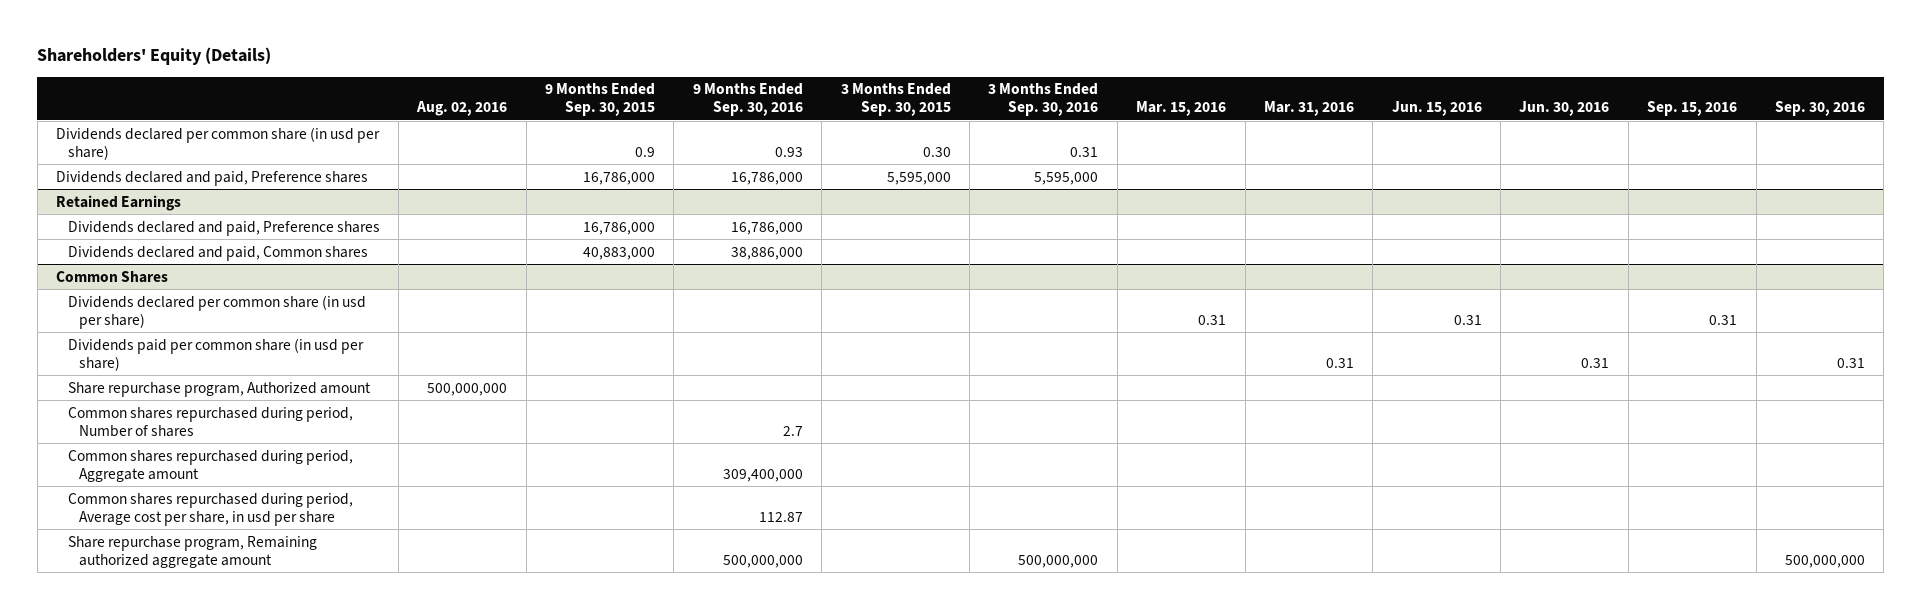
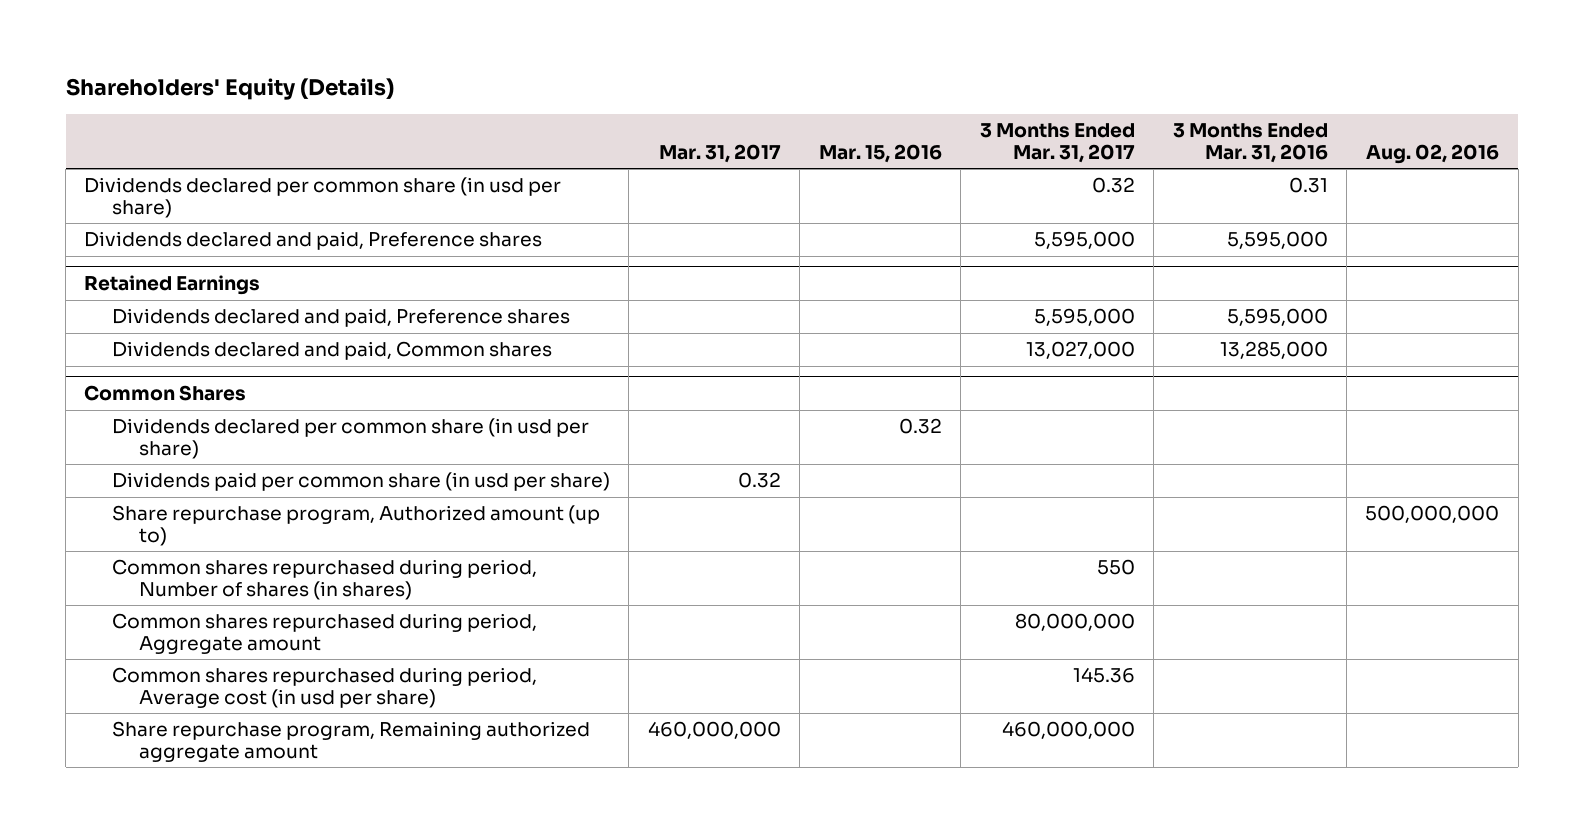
- | Aug. 02, 2016 | 9 Months Ended Sep. 30, 2015 | 9 Months Ended Sep. 30, 2016 | 3 Months Ended Sep. 30, 2015 | 3 Months Ended Sep. 30, 2016 | Mar. 15, 2016 | Mar. 31, 2016 | Jun. 15, 2016 | Jun. 30, 2016 | Sep. 15, 2016 | Sep. 30, 2016
+ | Mar. 31, 2017 | Mar. 15, 2016 | 3 Months Ended Mar. 31, 2017 | 3 Months Ended Mar. 31, 2016 | Aug. 02, 2016
@ Common Shares
- Dividends declared per common share (in usd per share) | | | | | | 0.31 | | 0.31 | | 0.31 |
+ Dividends declared per common share (in usd per share) | | 0.32 | | |
- Share repurchase program, Authorized amount | 500,000,000 | | | | | | | | | |
- Common shares repurchased during period, Number of shares | | | 2.7 | | | | | | | |
+ Share repurchase program, Authorized amount (up to) | | | | | 500,000,000
+ Common shares repurchased during period, Number of shares (in shares) | | | 550 | |
- Common shares repurchased during period, Average cost per share, in usd per share | | | 112.87 | | | | | | | |
+ Common shares repurchased during period, Average cost (in usd per share) | | | 145.36 | |

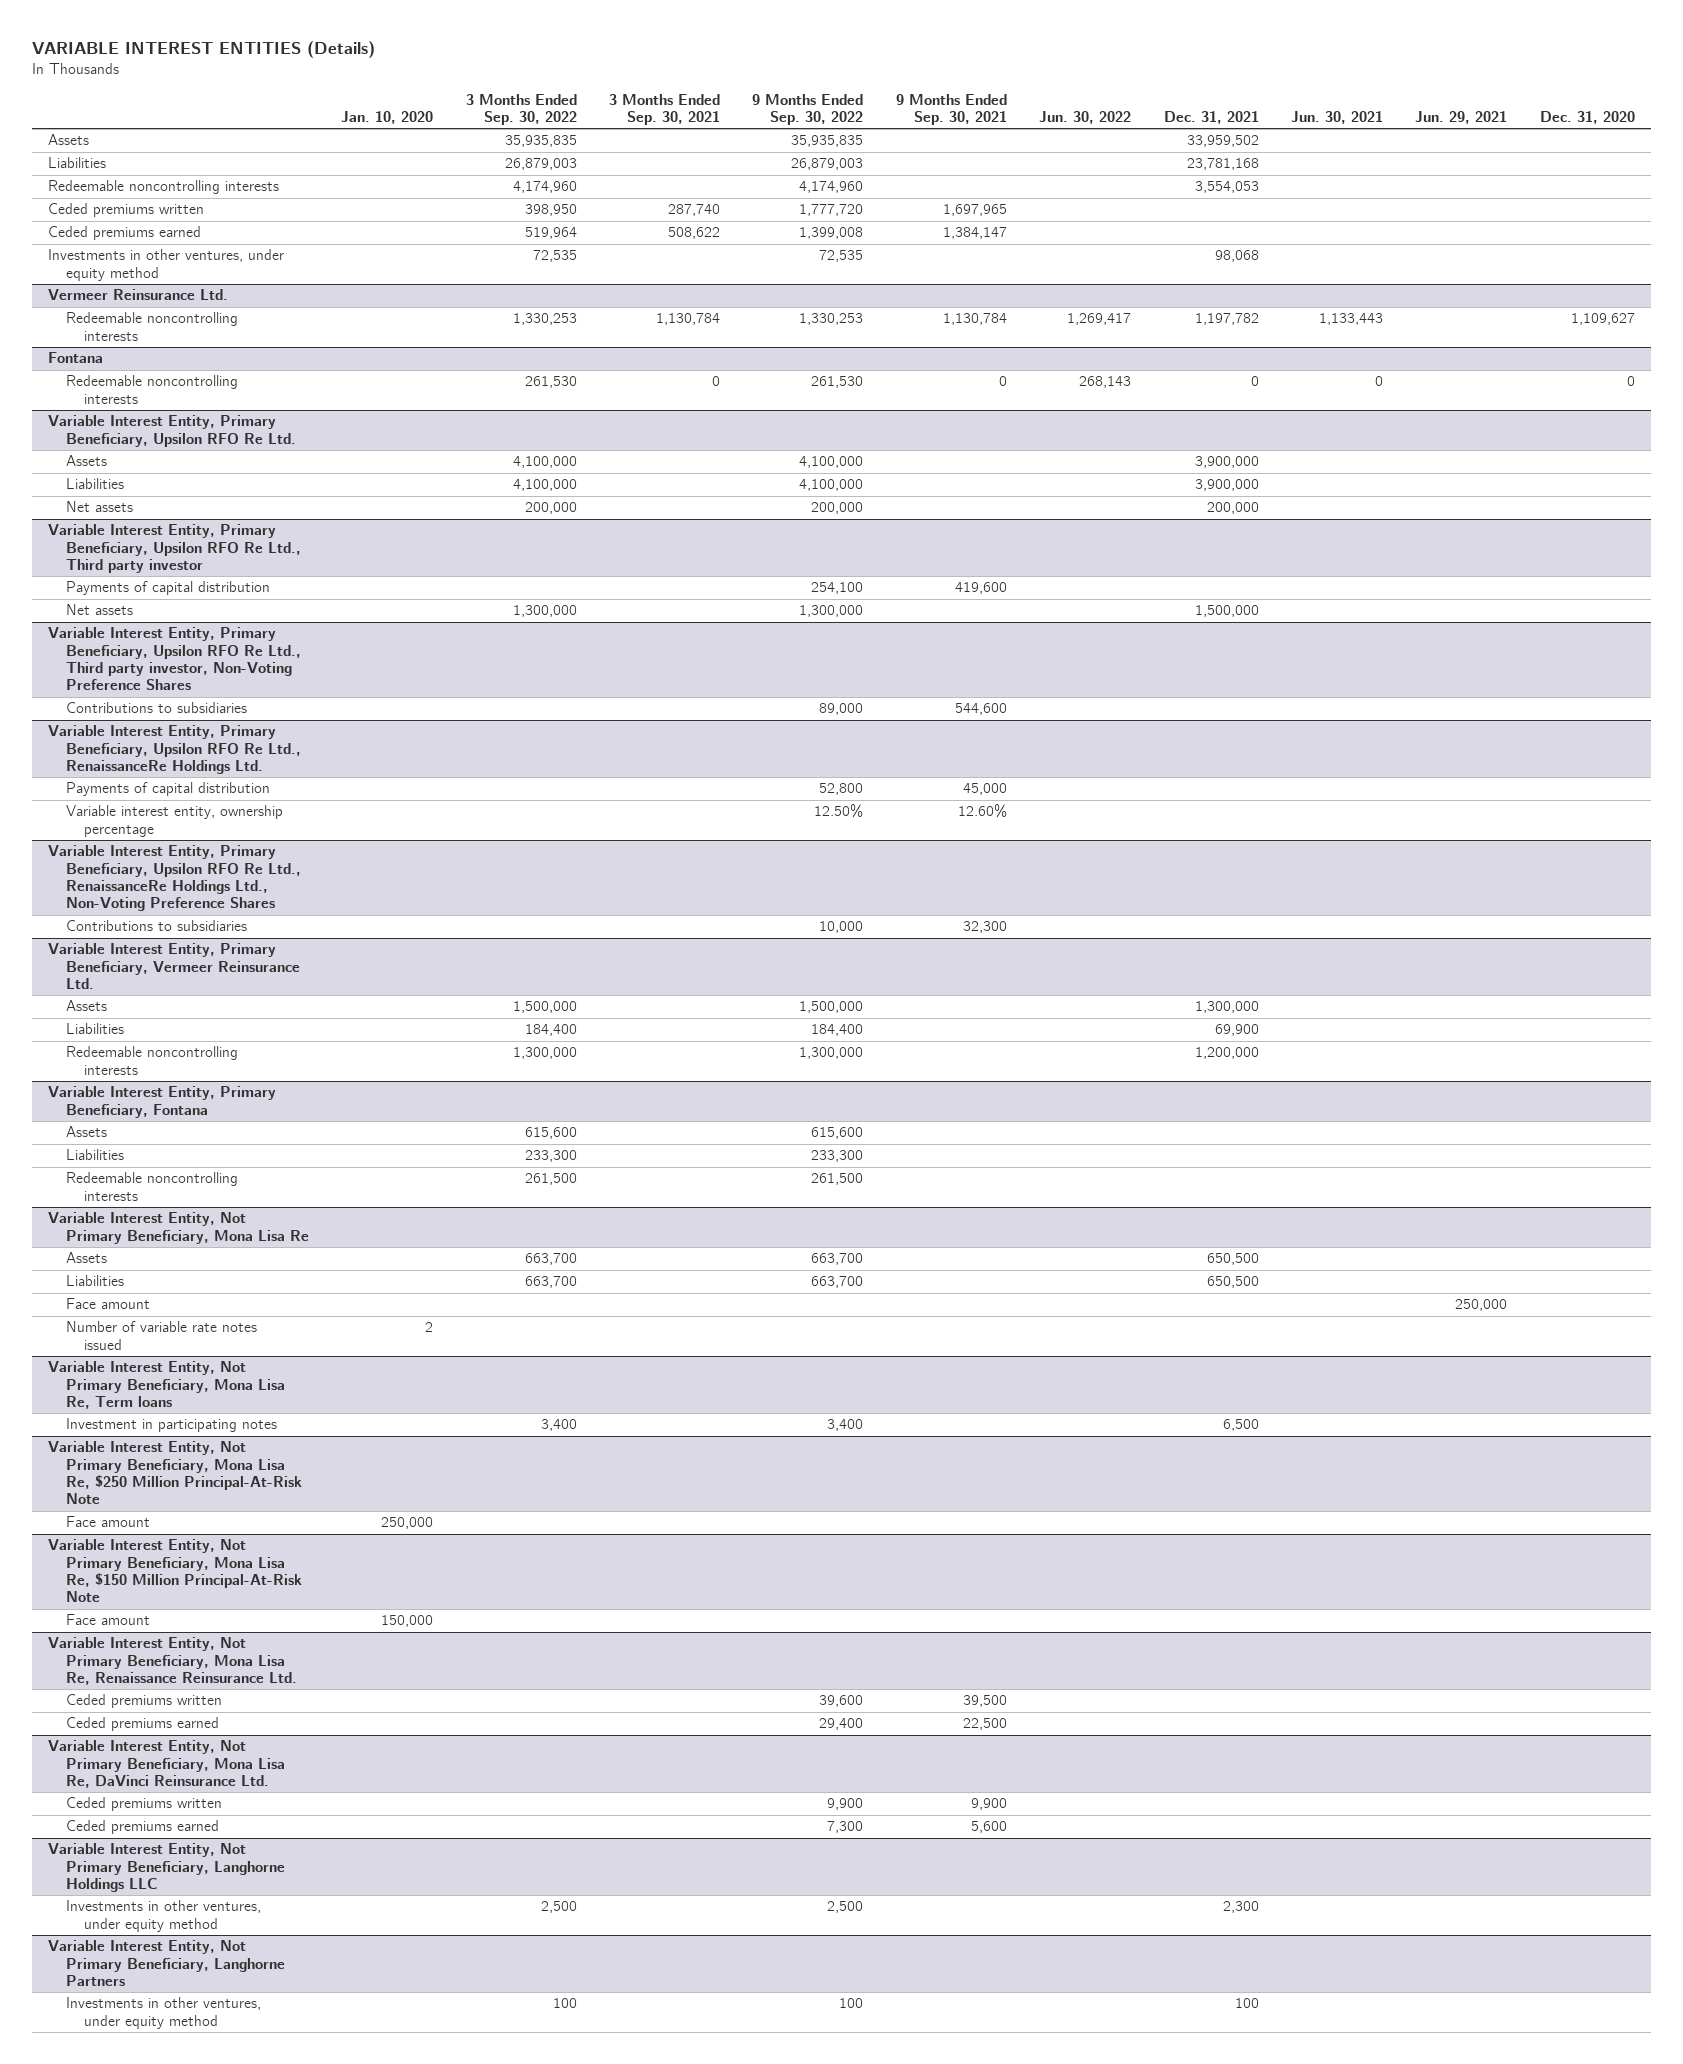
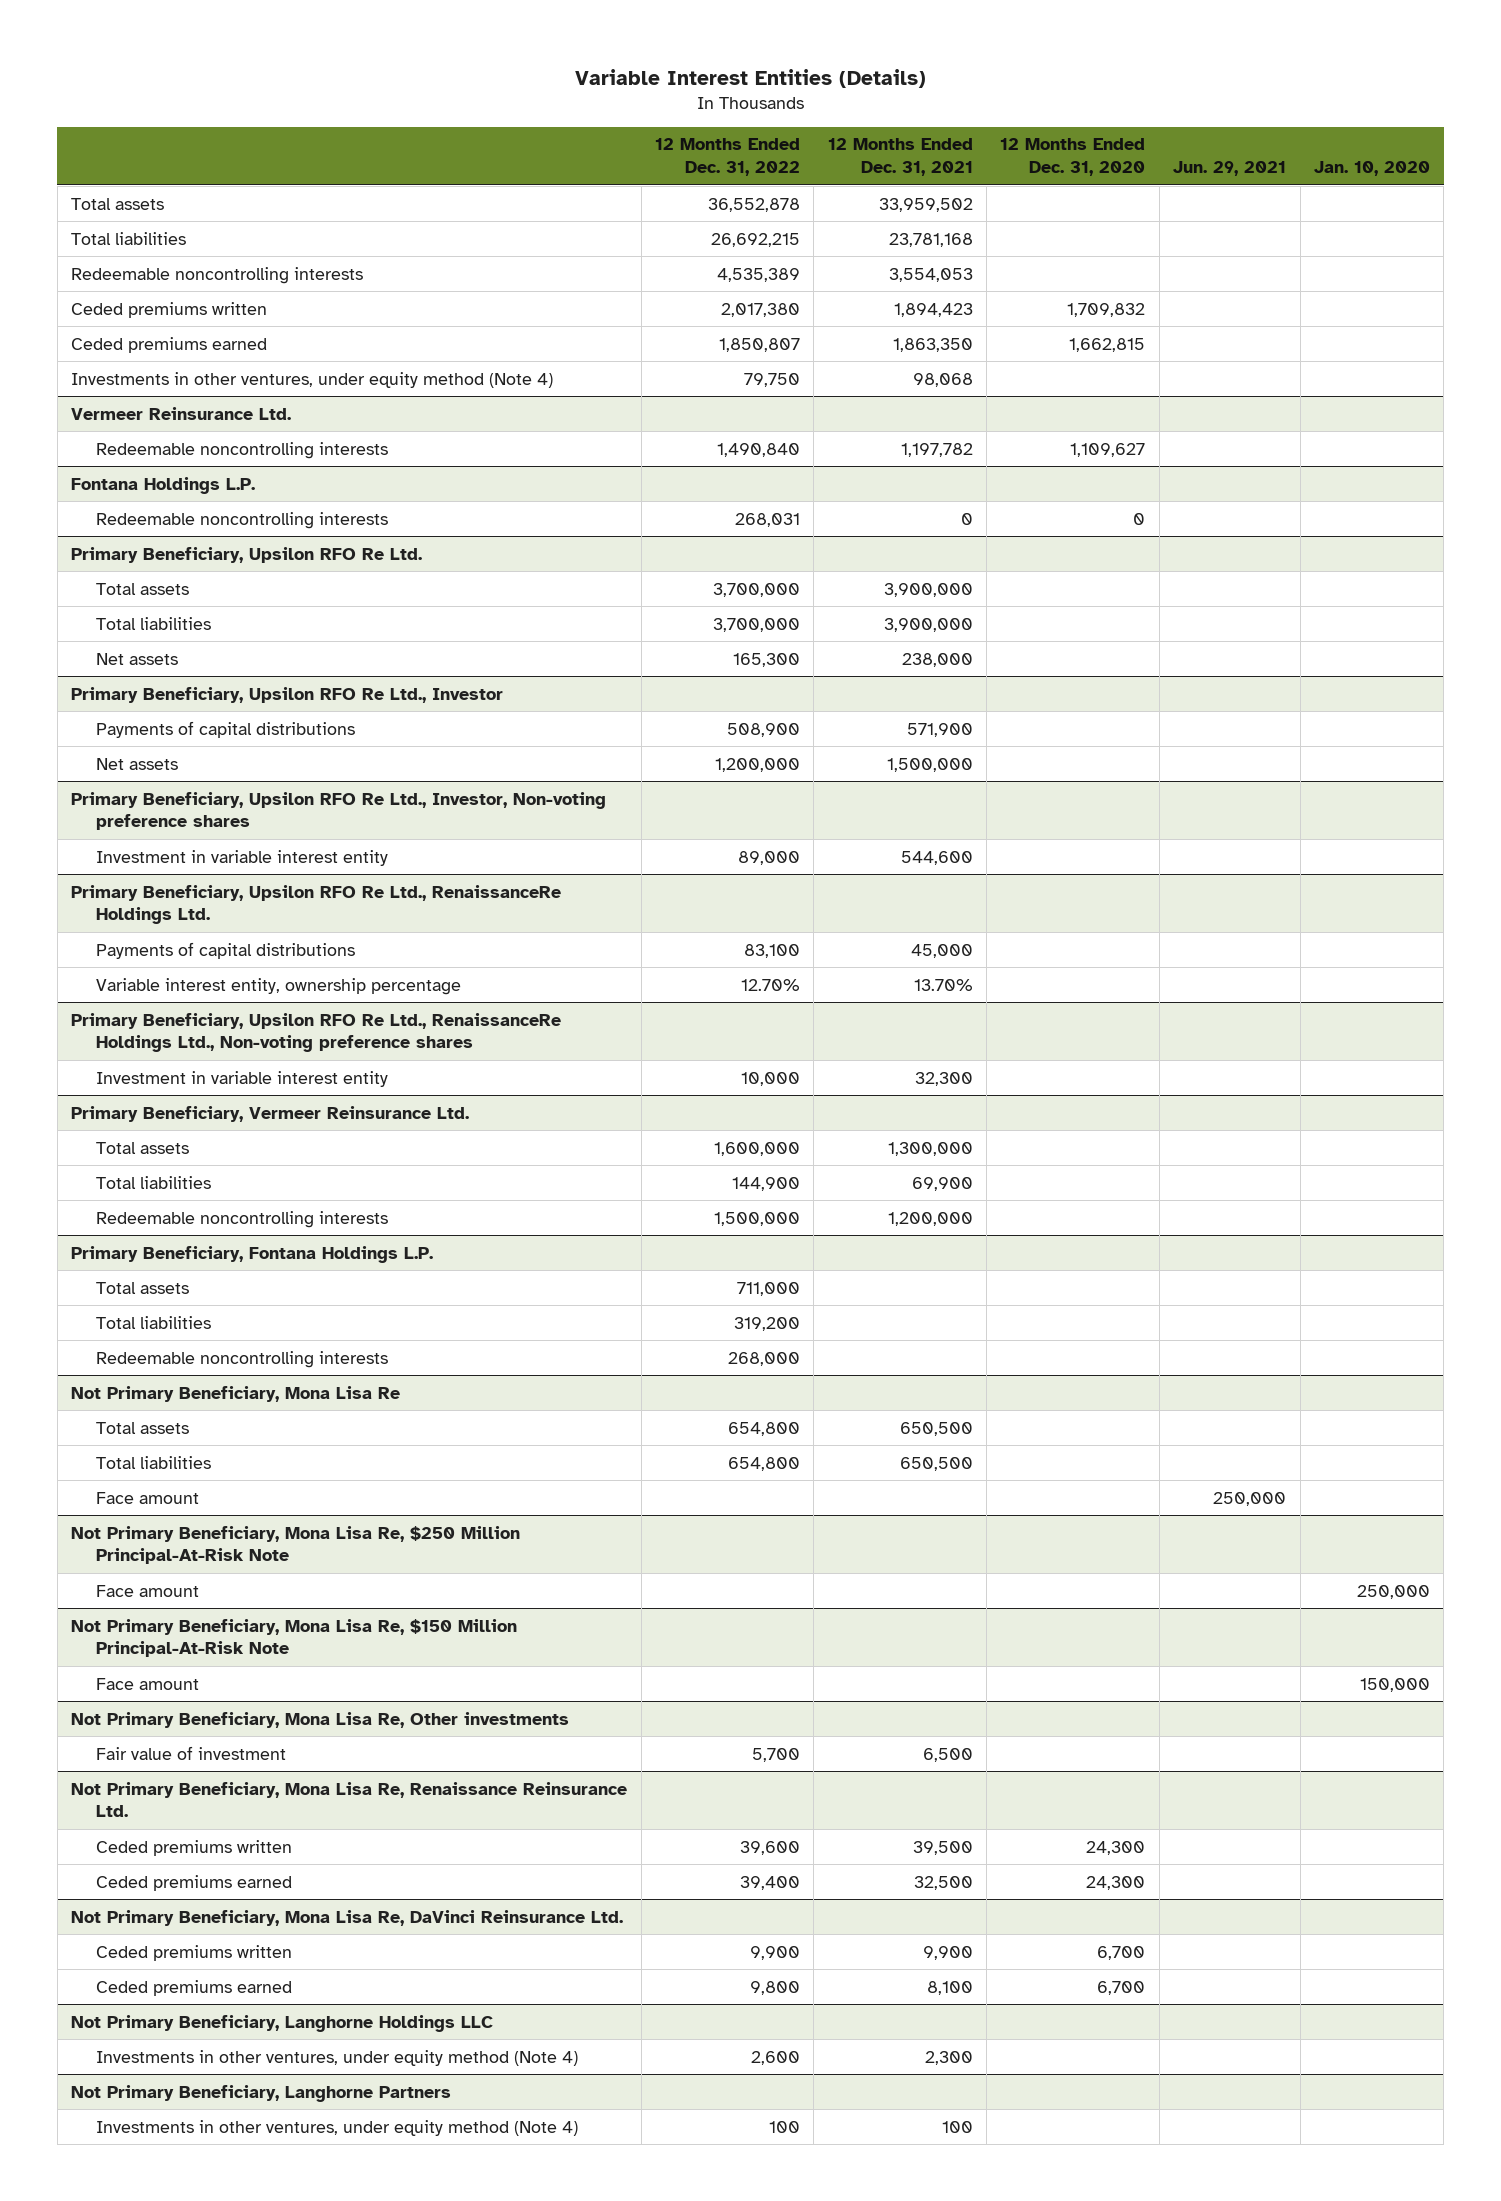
- VARIABLE INTEREST ENTITIES (Details)
+ Variable Interest Entities (Details)
- | Jan. 10, 2020 | 3 Months Ended Sep. 30, 2022 | 3 Months Ended Sep. 30, 2021 | 9 Months Ended Sep. 30, 2022 | 9 Months Ended Sep. 30, 2021 | Jun. 30, 2022 | Dec. 31, 2021 | Jun. 30, 2021 | Jun. 29, 2021 | Dec. 31, 2020
+ | 12 Months Ended Dec. 31, 2022 | 12 Months Ended Dec. 31, 2021 | 12 Months Ended Dec. 31, 2020 | Jun. 29, 2021 | Jan. 10, 2020
- Assets | | 35,935,835 | | 35,935,835 | | | 33,959,502 | | |
- Liabilities | | 26,879,003 | | 26,879,003 | | | 23,781,168 | | |
+ Total assets | 36,552,878 | 33,959,502 | | |
+ Total liabilities | 26,692,215 | 23,781,168 | | |
- Investments in other ventures, under equity method | | 72,535 | | 72,535 | | | 98,068 | | |
+ Investments in other ventures, under equity method (Note 4) | 79,750 | 98,068 | | |
- Fontana
+ Fontana Holdings L.P.
- Variable Interest Entity, Primary Beneficiary, Upsilon RFO Re Ltd.
- Assets | | 4,100,000 | | 4,100,000 | | | 3,900,000 | | |
- Liabilities | | 4,100,000 | | 4,100,000 | | | 3,900,000 | | |
+ Primary Beneficiary, Upsilon RFO Re Ltd.
+ Total assets | 3,700,000 | 3,900,000 | | |
+ Total liabilities | 3,700,000 | 3,900,000 | | |
- Variable Interest Entity, Primary Beneficiary, Upsilon RFO Re Ltd., Third party investor
- Payments of capital distribution | | | | 254,100 | 419,600 | | | | |
+ Primary Beneficiary, Upsilon RFO Re Ltd., Investor
+ Payments of capital distributions | 508,900 | 571,900 | | |
- Variable Interest Entity, Primary Beneficiary, Upsilon RFO Re Ltd., Third party investor, Non-Voting Preference Shares
- Contributions to subsidiaries | | | | 89,000 | 544,600 | | | | |
- Variable Interest Entity, Primary Beneficiary, Upsilon RFO Re Ltd., RenaissanceRe Holdings Ltd.
- Payments of capital distribution | | | | 52,800 | 45,000 | | | | |
+ Primary Beneficiary, Upsilon RFO Re Ltd., Investor, Non-voting preference shares
+ Investment in variable interest entity | 89,000 | 544,600 | | |
+ Primary Beneficiary, Upsilon RFO Re Ltd., RenaissanceRe Holdings Ltd.
+ Payments of capital distributions | 83,100 | 45,000 | | |
- Variable Interest Entity, Primary Beneficiary, Upsilon RFO Re Ltd., RenaissanceRe Holdings Ltd., Non-Voting Preference Shares
- Contributions to subsidiaries | | | | 10,000 | 32,300 | | | | |
- Variable Interest Entity, Primary Beneficiary, Vermeer Reinsurance Ltd.
- Assets | | 1,500,000 | | 1,500,000 | | | 1,300,000 | | |
- Liabilities | | 184,400 | | 184,400 | | | 69,900 | | |
+ Primary Beneficiary, Upsilon RFO Re Ltd., RenaissanceRe Holdings Ltd., Non-voting preference shares
+ Investment in variable interest entity | 10,000 | 32,300 | | |
+ Primary Beneficiary, Vermeer Reinsurance Ltd.
+ Total assets | 1,600,000 | 1,300,000 | | |
+ Total liabilities | 144,900 | 69,900 | | |
- Variable Interest Entity, Primary Beneficiary, Fontana
- Assets | | 615,600 | | 615,600 | | | | | |
- Liabilities | | 233,300 | | 233,300 | | | | | |
- Redeemable noncontrolling interests | | 261,500 | | 261,500 | | | | | |
- Variable Interest Entity, Not Primary Beneficiary, Mona Lisa Re
- Assets | | 663,700 | | 663,700 | | | 650,500 | | |
- Liabilities | | 663,700 | | 663,700 | | | 650,500 | | |
+ Primary Beneficiary, Fontana Holdings L.P.
+ Total assets | 711,000 | | | |
+ Total liabilities | 319,200 | | | |
+ Redeemable noncontrolling interests | 268,000 | | | |
+ Not Primary Beneficiary, Mona Lisa Re
+ Total assets | 654,800 | 650,500 | | |
+ Total liabilities | 654,800 | 650,500 | | |
- Number of variable rate notes issued | 2 | | | | | | | | |
- Variable Interest Entity, Not Primary Beneficiary, Mona Lisa Re, Term loans
- Investment in participating notes | | 3,400 | | 3,400 | | | 6,500 | | |
- Variable Interest Entity, Not Primary Beneficiary, Mona Lisa Re, $250 Million Principal-At-Risk Note
+ Not Primary Beneficiary, Mona Lisa Re, $250 Million Principal-At-Risk Note
- Variable Interest Entity, Not Primary Beneficiary, Mona Lisa Re, $150 Million Principal-At-Risk Note
+ Not Primary Beneficiary, Mona Lisa Re, $150 Million Principal-At-Risk Note
- Variable Interest Entity, Not Primary Beneficiary, Mona Lisa Re, Renaissance Reinsurance Ltd.
+ Not Primary Beneficiary, Mona Lisa Re, Other investments
+ Fair value of investment | 5,700 | 6,500 | | |
+ Not Primary Beneficiary, Mona Lisa Re, Renaissance Reinsurance Ltd.
- Variable Interest Entity, Not Primary Beneficiary, Mona Lisa Re, DaVinci Reinsurance Ltd.
+ Not Primary Beneficiary, Mona Lisa Re, DaVinci Reinsurance Ltd.
- Variable Interest Entity, Not Primary Beneficiary, Langhorne Holdings LLC
- Investments in other ventures, under equity method | | 2,500 | | 2,500 | | | 2,300 | | |
- Variable Interest Entity, Not Primary Beneficiary, Langhorne Partners
- Investments in other ventures, under equity method | | 100 | | 100 | | | 100 | | |
+ Not Primary Beneficiary, Langhorne Holdings LLC
+ Investments in other ventures, under equity method (Note 4) | 2,600 | 2,300 | | |
+ Not Primary Beneficiary, Langhorne Partners
+ Investments in other ventures, under equity method (Note 4) | 100 | 100 | | |

